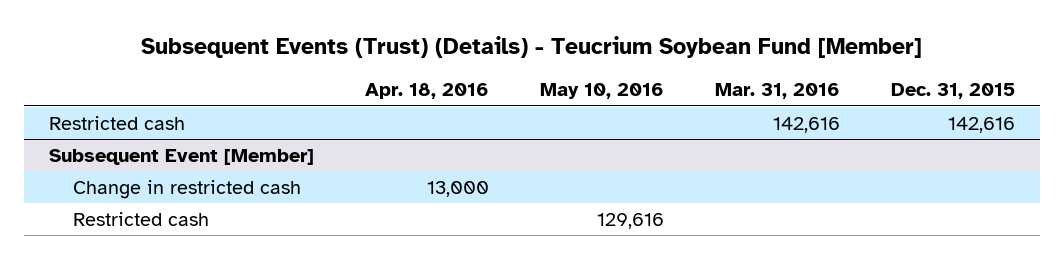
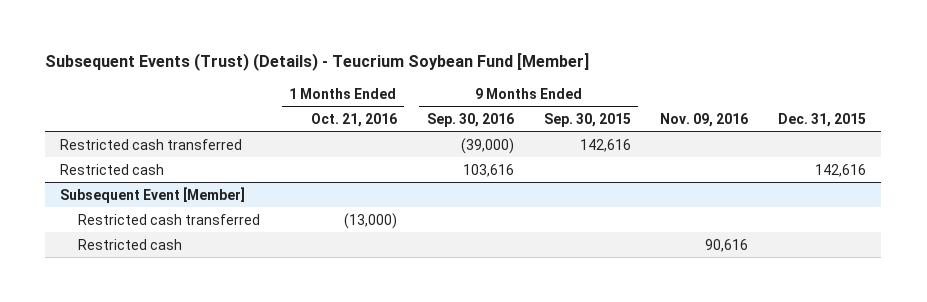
- | Apr. 18, 2016 | May 10, 2016 | Mar. 31, 2016 | Dec. 31, 2015
+ | 1 Months Ended Oct. 21, 2016 | 9 Months Ended Sep. 30, 2016 | 9 Months Ended Sep. 30, 2015 | Nov. 09, 2016 | Dec. 31, 2015
+ Restricted cash transferred | | (39,000) | 142,616 | |
@ Subsequent Event [Member]
- Change in restricted cash | 13,000 | | |
+ Restricted cash transferred | (13,000) | | | |

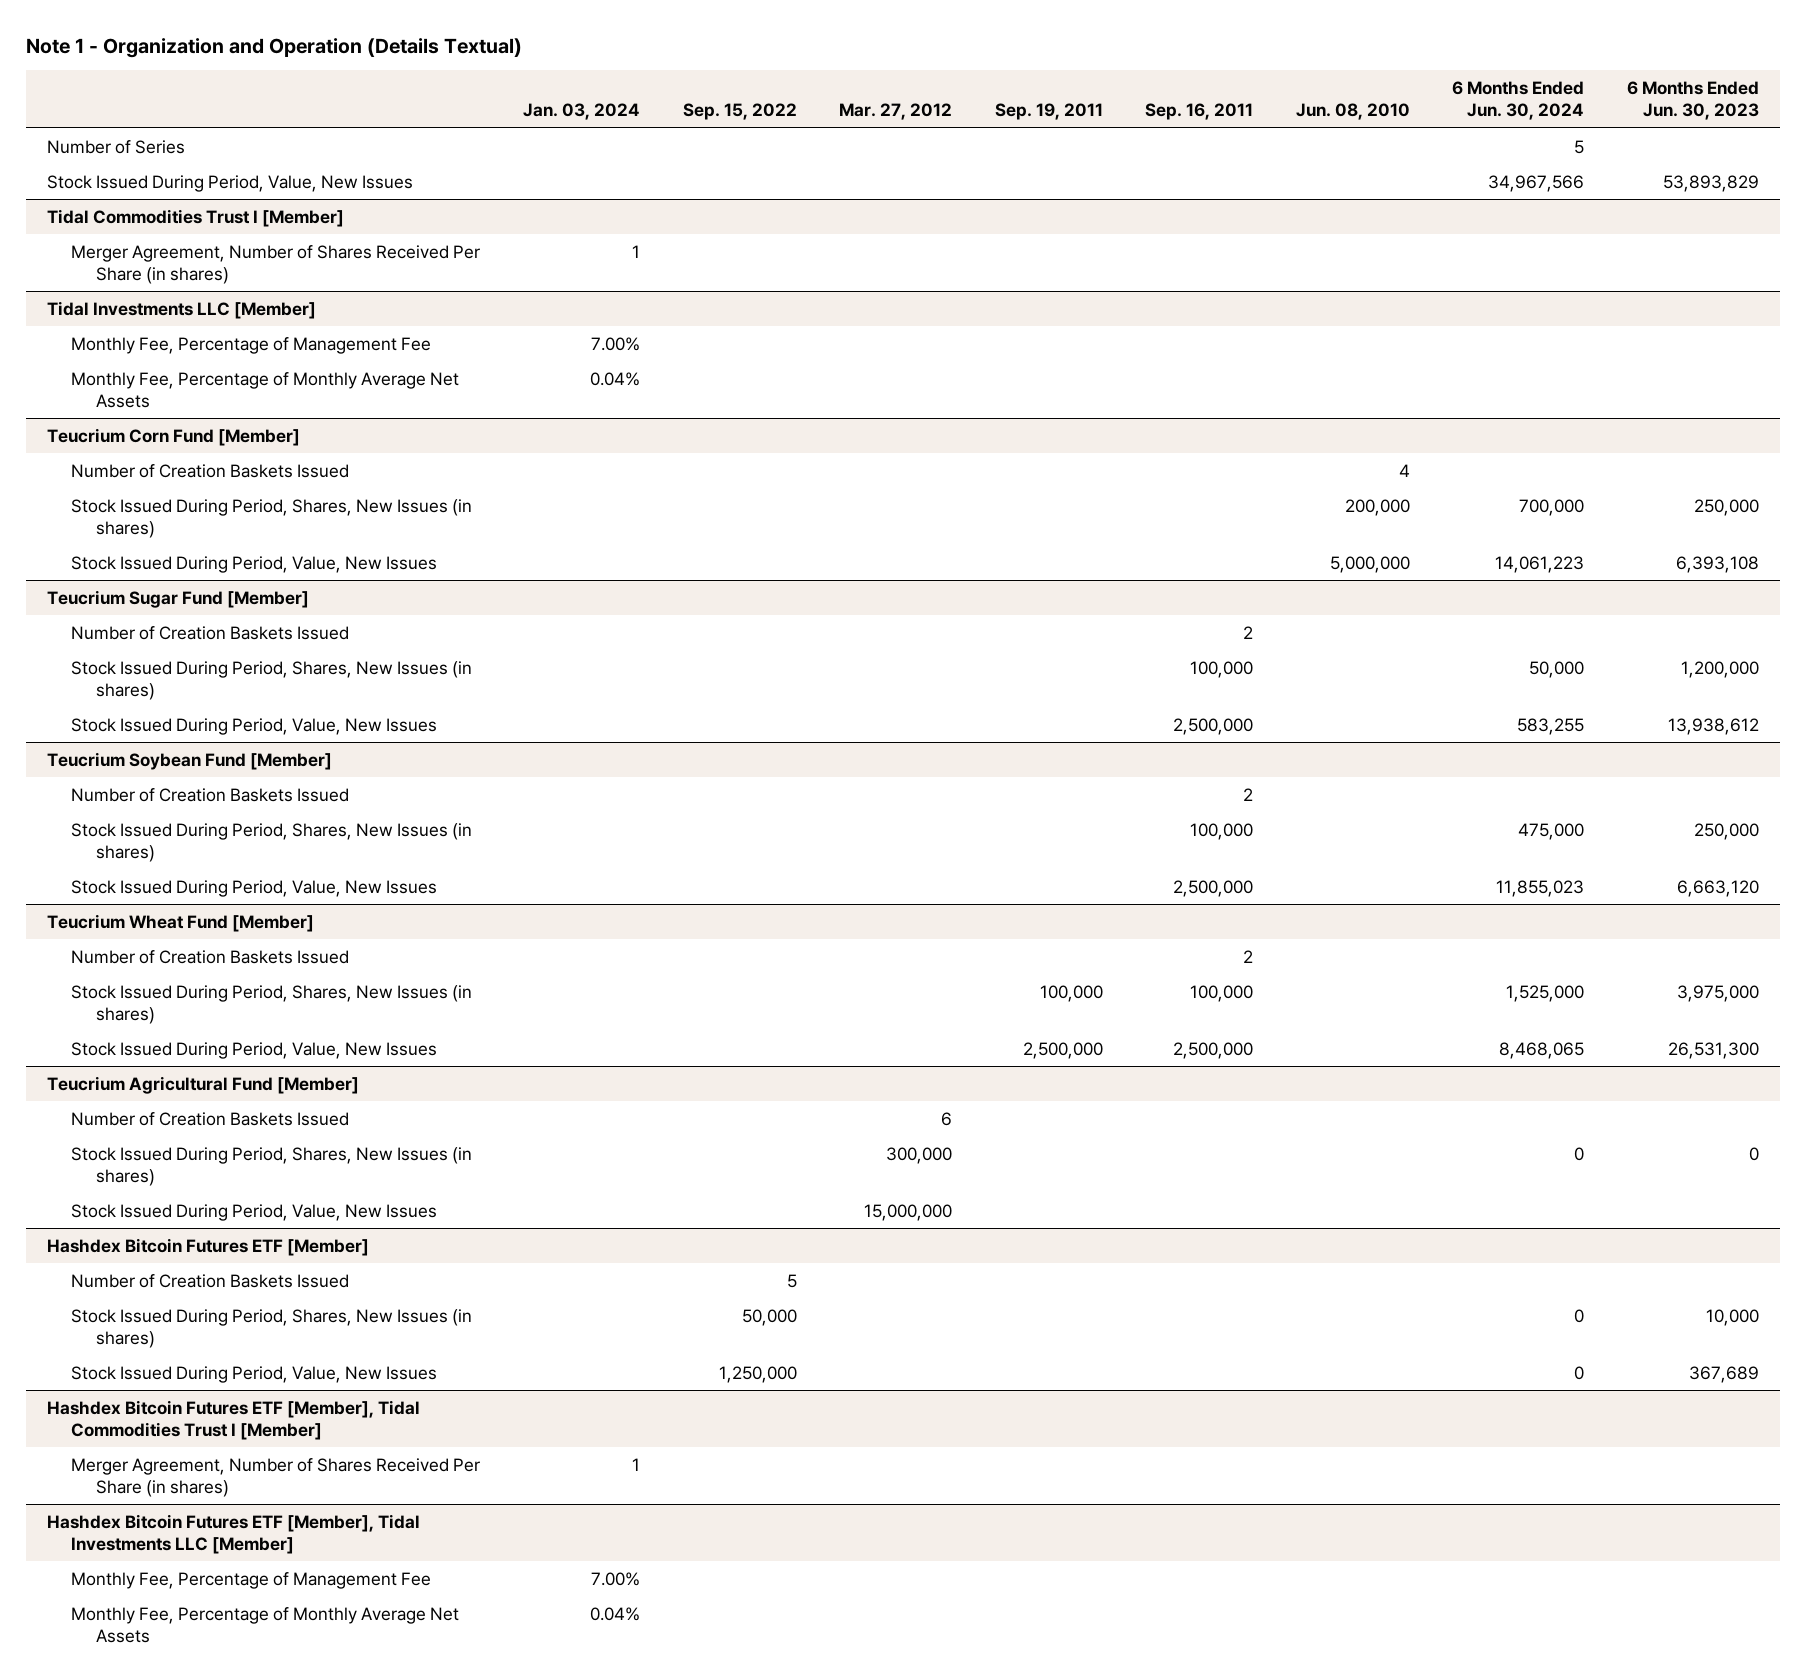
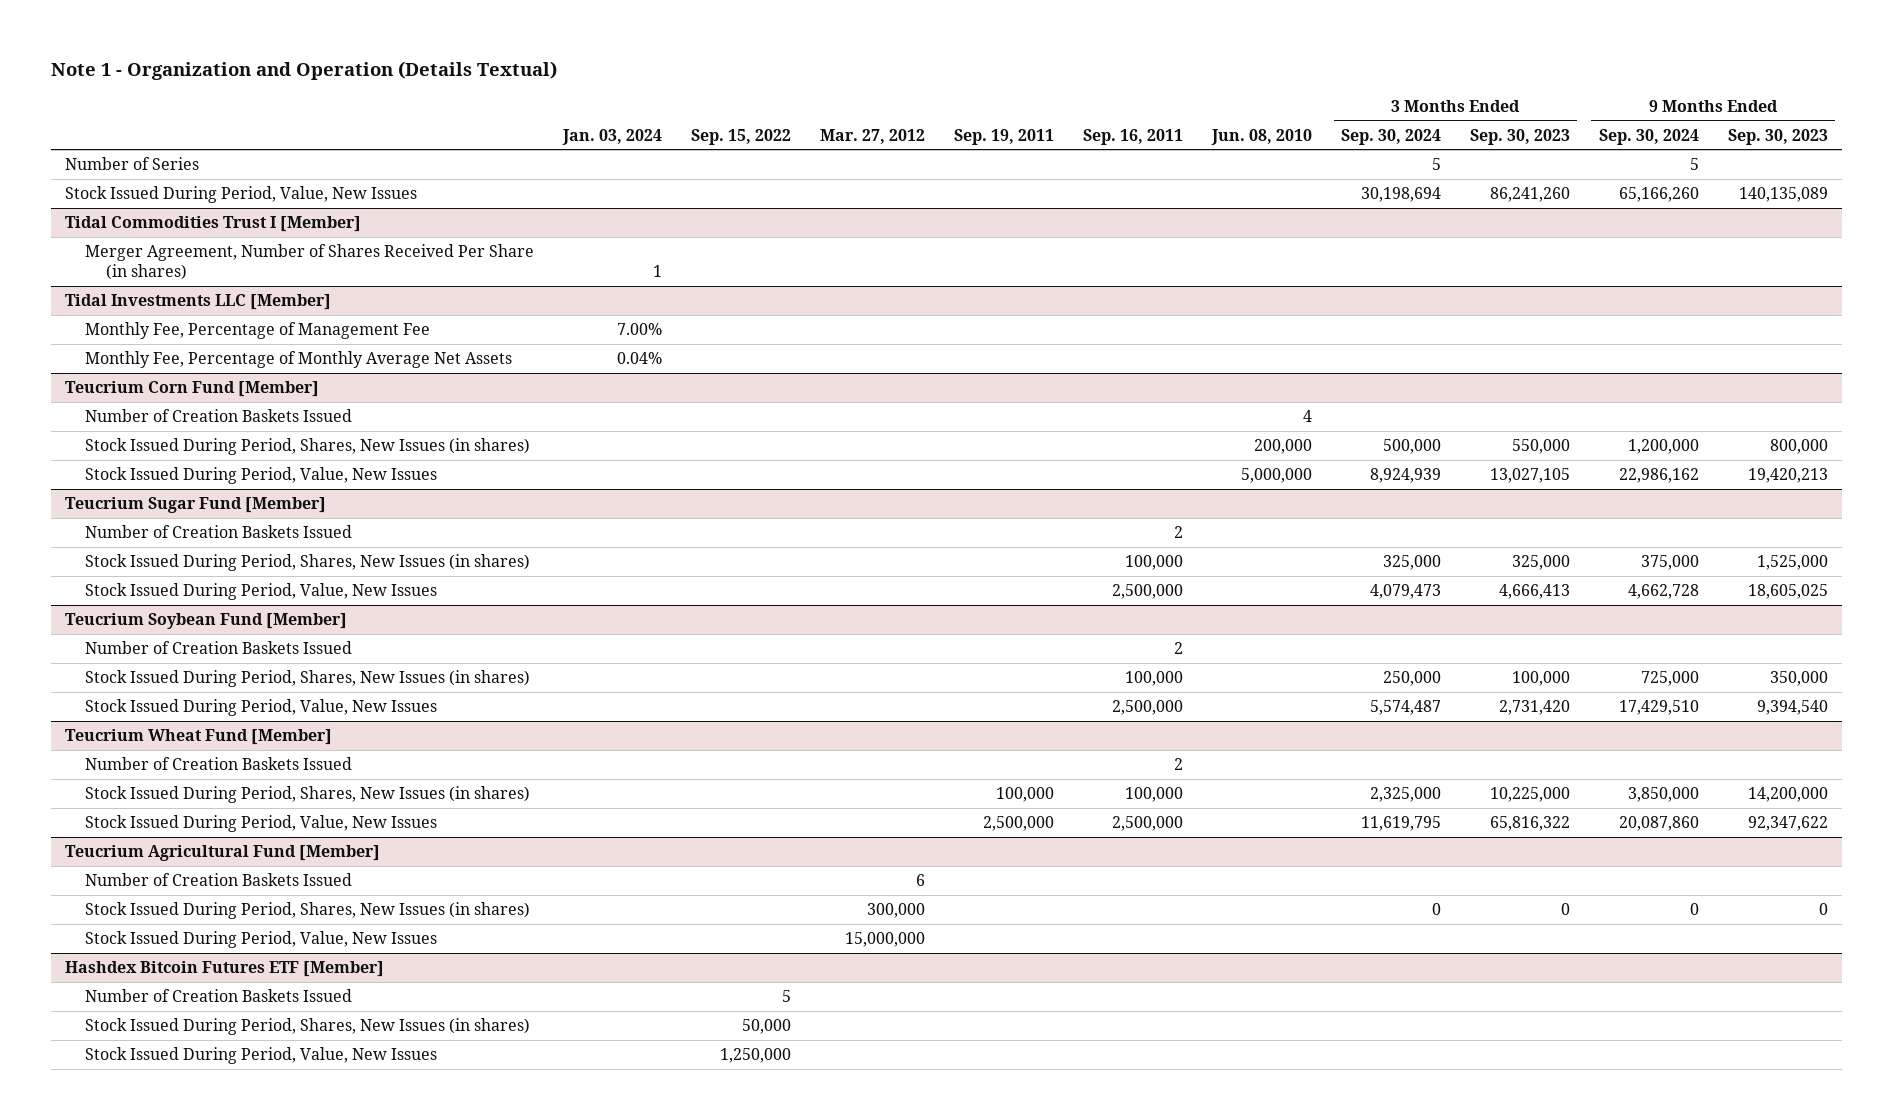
- | Jan. 03, 2024 | Sep. 15, 2022 | Mar. 27, 2012 | Sep. 19, 2011 | Sep. 16, 2011 | Jun. 08, 2010 | 6 Months Ended Jun. 30, 2024 | 6 Months Ended Jun. 30, 2023
+ | Jan. 03, 2024 | Sep. 15, 2022 | Mar. 27, 2012 | Sep. 19, 2011 | Sep. 16, 2011 | Jun. 08, 2010 | 3 Months Ended Sep. 30, 2024 | 3 Months Ended Sep. 30, 2023 | 9 Months Ended Sep. 30, 2024 | 9 Months Ended Sep. 30, 2023
- Hashdex Bitcoin Futures ETF [Member], Tidal Commodities Trust I [Member]
- Merger Agreement, Number of Shares Received Per Share (in shares) | 1 | | | | | | |
- Hashdex Bitcoin Futures ETF [Member], Tidal Investments LLC [Member]
- Monthly Fee, Percentage of Management Fee | 7.00% | | | | | | |
- Monthly Fee, Percentage of Monthly Average Net Assets | 0.04% | | | | | | |

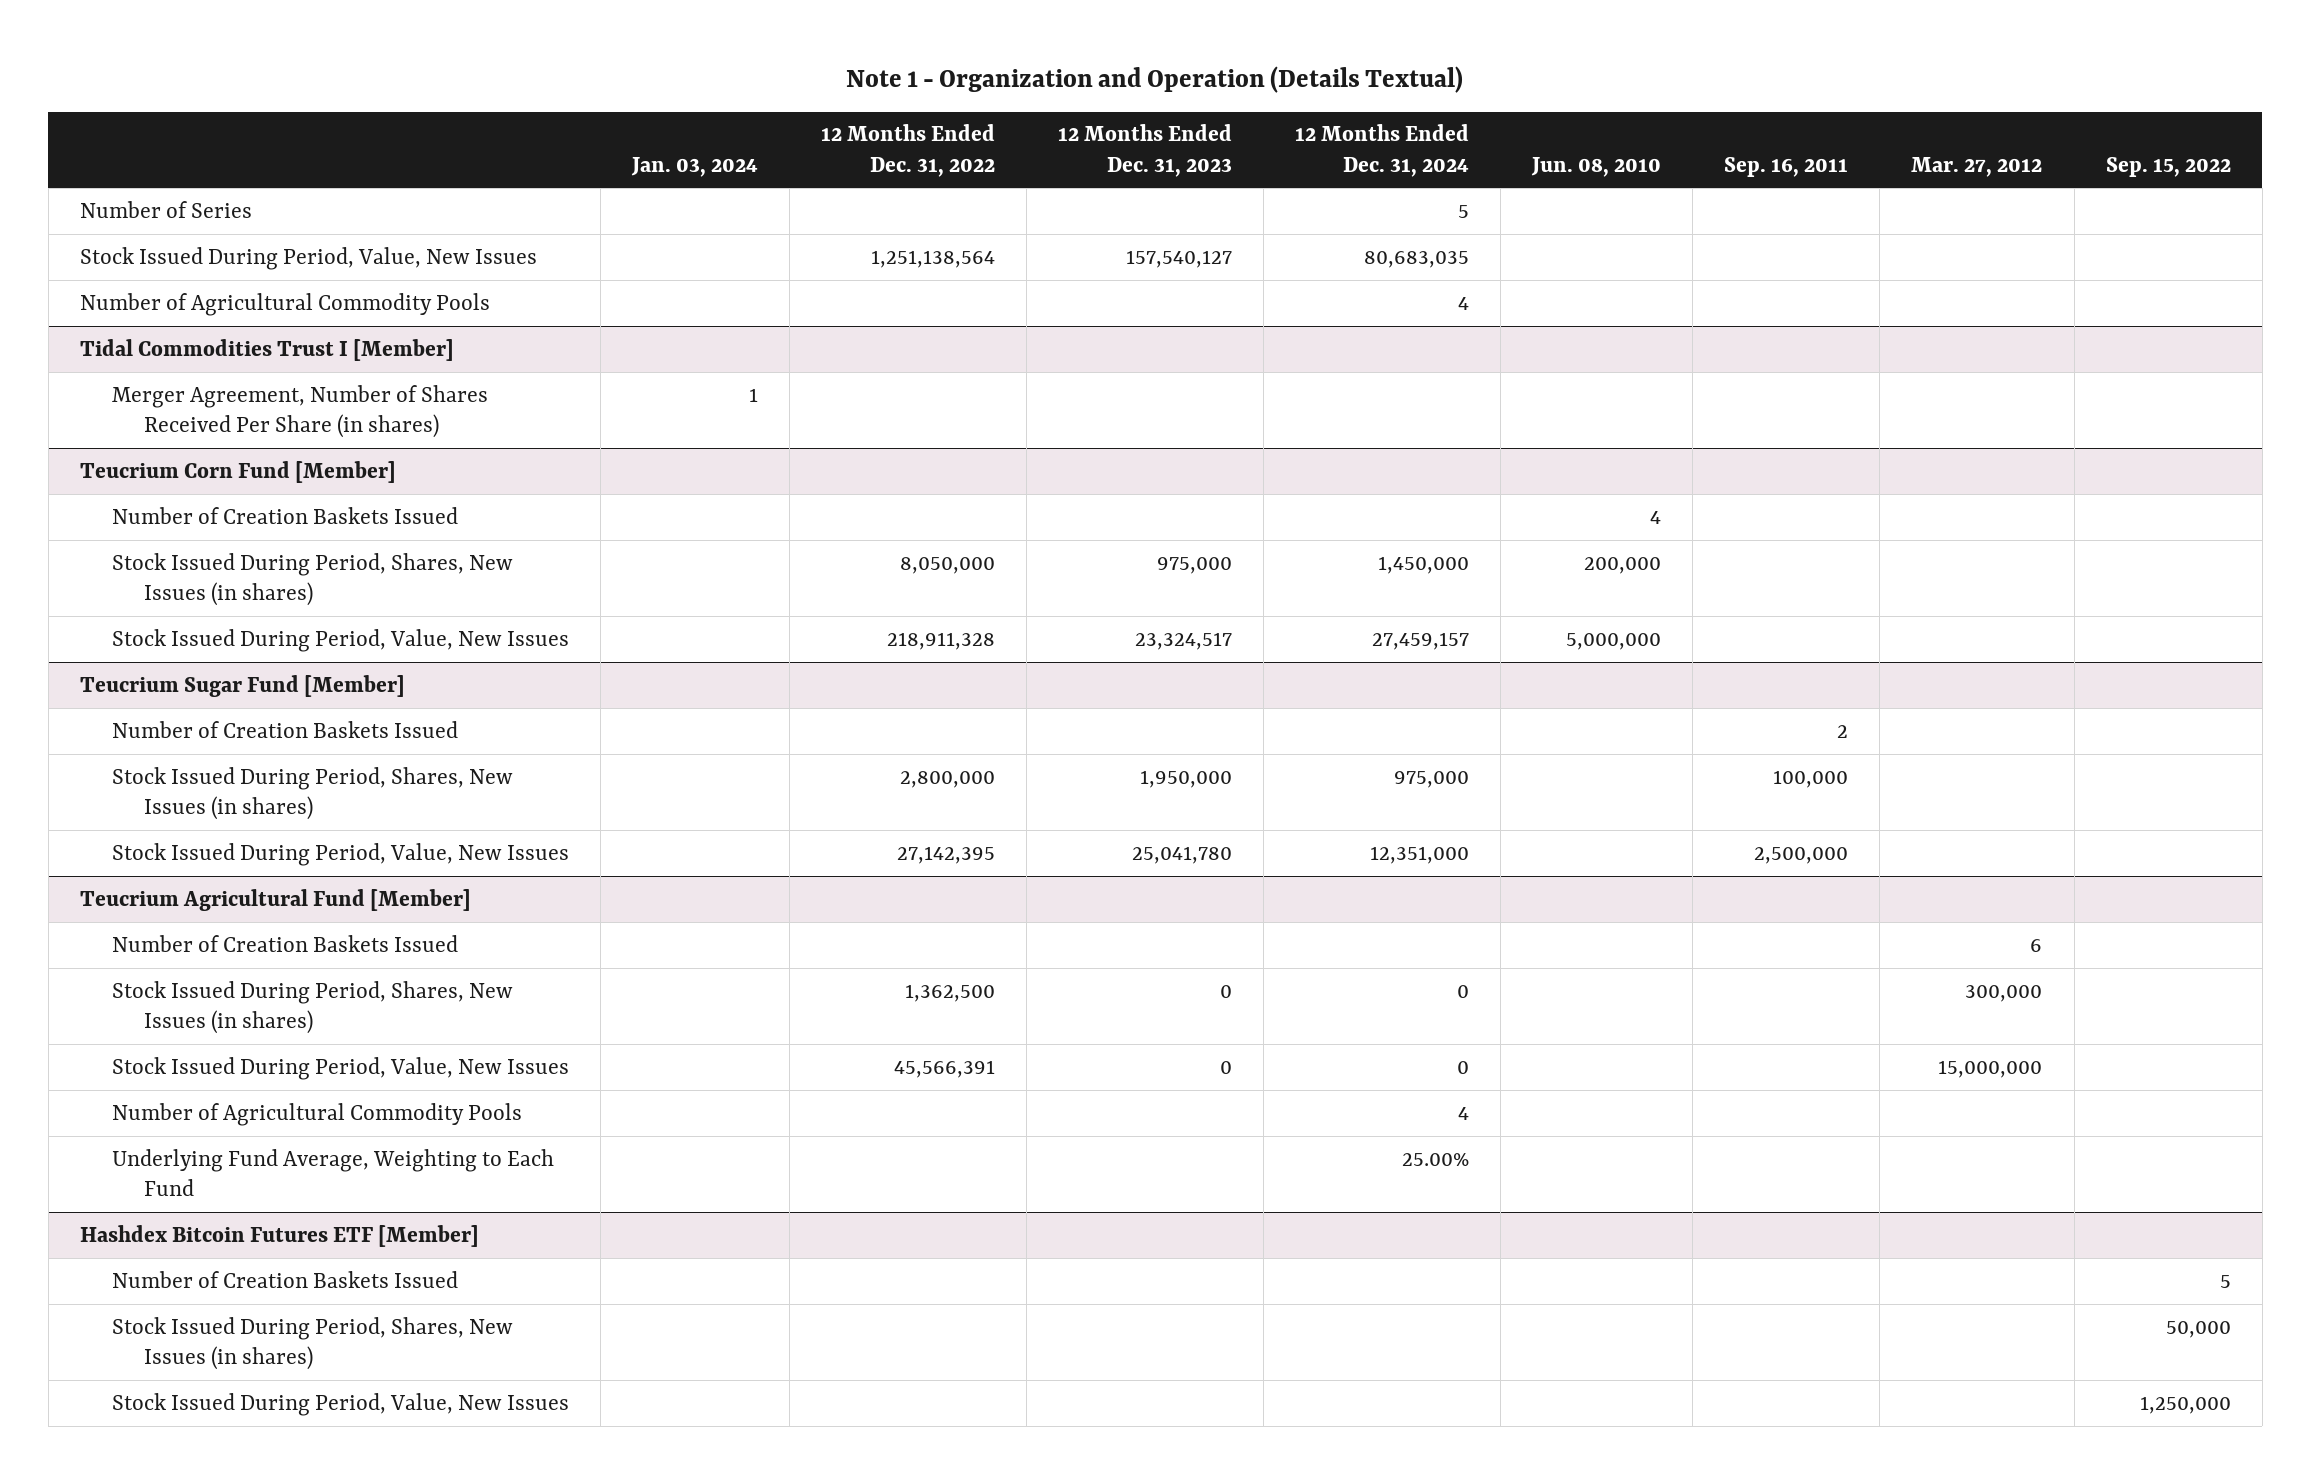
- | Jan. 03, 2024 | Sep. 15, 2022 | Mar. 27, 2012 | Sep. 19, 2011 | Sep. 16, 2011 | Jun. 08, 2010 | 3 Months Ended Sep. 30, 2024 | 3 Months Ended Sep. 30, 2023 | 9 Months Ended Sep. 30, 2024 | 9 Months Ended Sep. 30, 2023
+ | Jan. 03, 2024 | 12 Months Ended Dec. 31, 2022 | 12 Months Ended Dec. 31, 2023 | 12 Months Ended Dec. 31, 2024 | Jun. 08, 2010 | Sep. 16, 2011 | Mar. 27, 2012 | Sep. 15, 2022
+ Number of Agricultural Commodity Pools | | | | 4 | | | |
- Tidal Investments LLC [Member]
- Monthly Fee, Percentage of Management Fee | 7.00% | | | | | | | | |
- Monthly Fee, Percentage of Monthly Average Net Assets | 0.04% | | | | | | | | |
- Teucrium Soybean Fund [Member]
- Number of Creation Baskets Issued | | | | | 2 | | | | |
- Stock Issued During Period, Shares, New Issues (in shares) | | | | | 100,000 | | 250,000 | 100,000 | 725,000 | 350,000
- Stock Issued During Period, Value, New Issues | | | | | 2,500,000 | | 5,574,487 | 2,731,420 | 17,429,510 | 9,394,540
- Teucrium Wheat Fund [Member]
- Number of Creation Baskets Issued | | | | | 2 | | | | |
- Stock Issued During Period, Shares, New Issues (in shares) | | | | 100,000 | 100,000 | | 2,325,000 | 10,225,000 | 3,850,000 | 14,200,000
- Stock Issued During Period, Value, New Issues | | | | 2,500,000 | 2,500,000 | | 11,619,795 | 65,816,322 | 20,087,860 | 92,347,622
@ Teucrium Agricultural Fund [Member]
+ Number of Agricultural Commodity Pools | | | | 4 | | | |
+ Underlying Fund Average, Weighting to Each Fund | | | | 25.00% | | | |

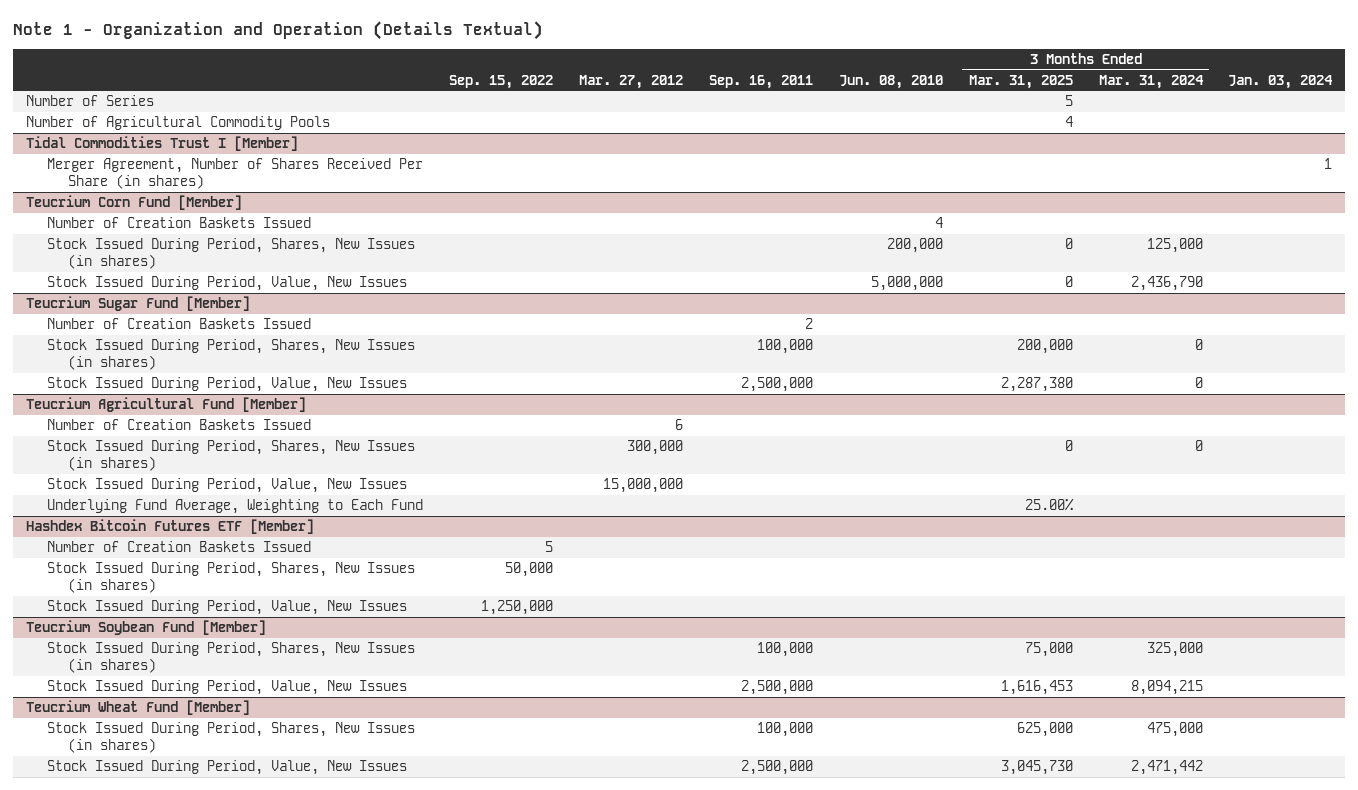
- | Jan. 03, 2024 | 12 Months Ended Dec. 31, 2022 | 12 Months Ended Dec. 31, 2023 | 12 Months Ended Dec. 31, 2024 | Jun. 08, 2010 | Sep. 16, 2011 | Mar. 27, 2012 | Sep. 15, 2022
+ | Sep. 15, 2022 | Mar. 27, 2012 | Sep. 16, 2011 | Jun. 08, 2010 | 3 Months Ended Mar. 31, 2025 | 3 Months Ended Mar. 31, 2024 | Jan. 03, 2024
- Stock Issued During Period, Value, New Issues | | 1,251,138,564 | 157,540,127 | 80,683,035 | | | |
@ Teucrium Agricultural Fund [Member]
- Number of Agricultural Commodity Pools | | | | 4 | | | |
+ Teucrium Soybean Fund [Member]
+ Stock Issued During Period, Shares, New Issues (in shares) | | | 100,000 | | 75,000 | 325,000 |
+ Stock Issued During Period, Value, New Issues | | | 2,500,000 | | 1,616,453 | 8,094,215 |
+ Teucrium Wheat Fund [Member]
+ Stock Issued During Period, Shares, New Issues (in shares) | | | 100,000 | | 625,000 | 475,000 |
+ Stock Issued During Period, Value, New Issues | | | 2,500,000 | | 3,045,730 | 2,471,442 |

